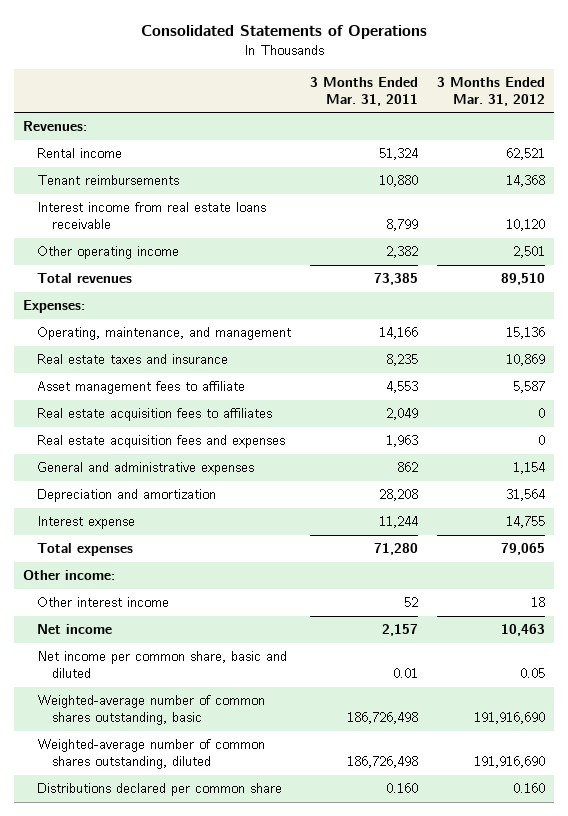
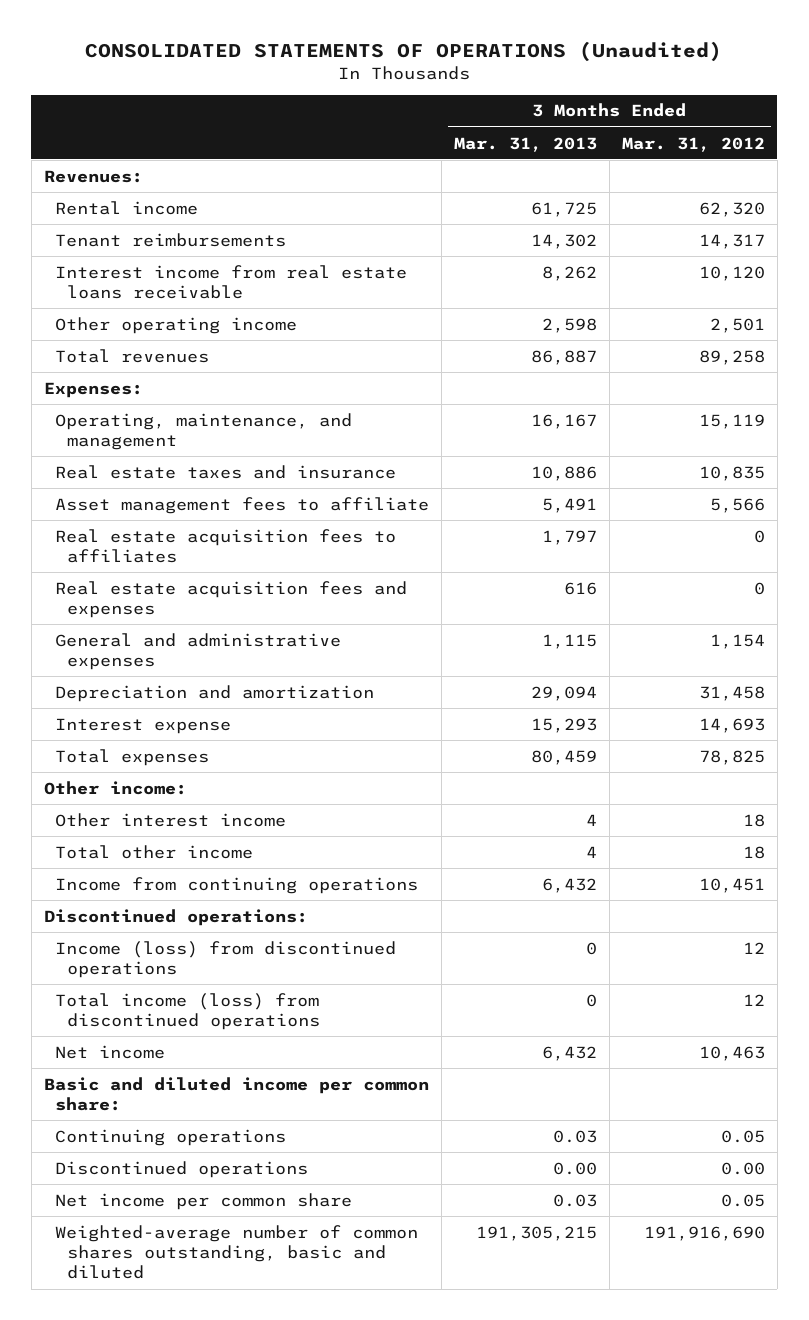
- Consolidated Statements of Operations
+ CONSOLIDATED STATEMENTS OF OPERATIONS (Unaudited)
- | 3 Months Ended Mar. 31, 2011 | 3 Months Ended Mar. 31, 2012
+ | 3 Months Ended Mar. 31, 2013 | 3 Months Ended Mar. 31, 2012
- Rental income | 51,324 | 62,521
- Tenant reimbursements | 10,880 | 14,368
+ Rental income | 61,725 | 62,320
+ Tenant reimbursements | 14,302 | 14,317
- Total revenues | 73,385 | 89,510
+ Total revenues | 86,887 | 89,258
- Operating, maintenance, and management | 14,166 | 15,136
- Real estate taxes and insurance | 8,235 | 10,869
- Asset management fees to affiliate | 4,553 | 5,587
+ Operating, maintenance, and management | 16,167 | 15,119
+ Real estate taxes and insurance | 10,886 | 10,835
+ Asset management fees to affiliate | 5,491 | 5,566
- Depreciation and amortization | 28,208 | 31,564
- Interest expense | 11,244 | 14,755
- Total expenses | 71,280 | 79,065
+ Depreciation and amortization | 29,094 | 31,458
+ Interest expense | 15,293 | 14,693
+ Total expenses | 80,459 | 78,825
+ Total other income | 4 | 18
+ Income from continuing operations | 6,432 | 10,451
+ Discontinued operations:
+ Income (loss) from discontinued operations | 0 | 12
+ Total income (loss) from discontinued operations | 0 | 12
- Net income per common share, basic and diluted | 0.01 | 0.05
- Weighted-average number of common shares outstanding, basic | 186,726,498 | 191,916,690
- Weighted-average number of common shares outstanding, diluted | 186,726,498 | 191,916,690
- Distributions declared per common share | 0.160 | 0.160
+ Basic and diluted income per common share:
+ Continuing operations | 0.03 | 0.05
+ Discontinued operations | 0.00 | 0.00
+ Net income per common share | 0.03 | 0.05
+ Weighted-average number of common shares outstanding, basic and diluted | 191,305,215 | 191,916,690

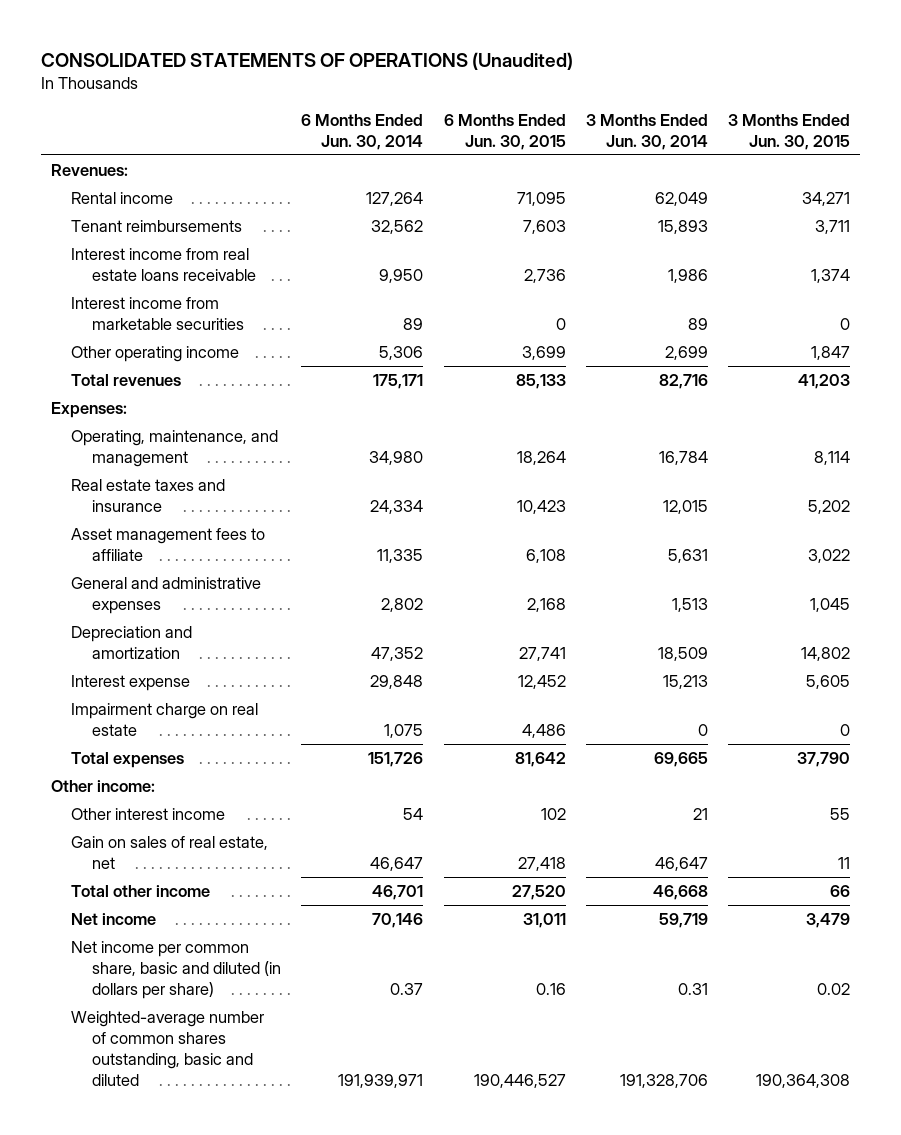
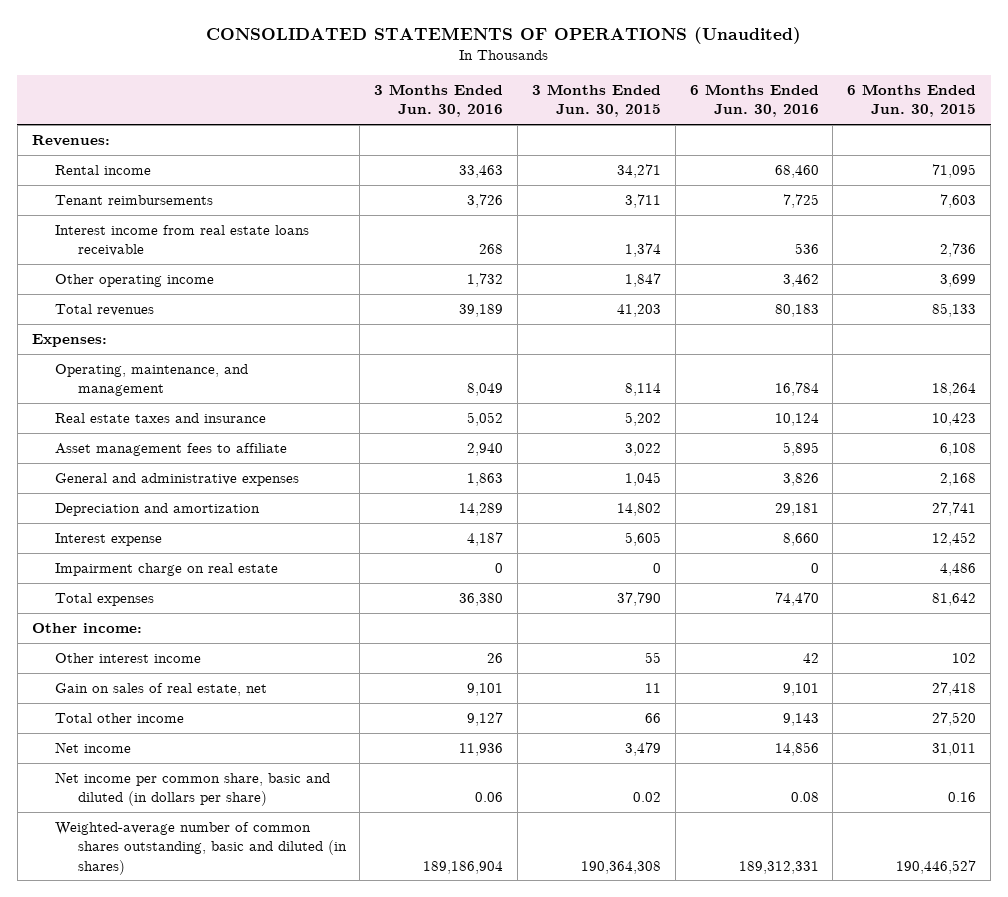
- | 6 Months Ended Jun. 30, 2014 | 6 Months Ended Jun. 30, 2015 | 3 Months Ended Jun. 30, 2014 | 3 Months Ended Jun. 30, 2015
+ | 3 Months Ended Jun. 30, 2016 | 3 Months Ended Jun. 30, 2015 | 6 Months Ended Jun. 30, 2016 | 6 Months Ended Jun. 30, 2015
- Interest income from marketable securities | 89 | 0 | 89 | 0
- Weighted-average number of common shares outstanding, basic and diluted | 191,939,971 | 190,446,527 | 191,328,706 | 190,364,308
+ Weighted-average number of common shares outstanding, basic and diluted (in shares) | 189,186,904 | 190,364,308 | 189,312,331 | 190,446,527

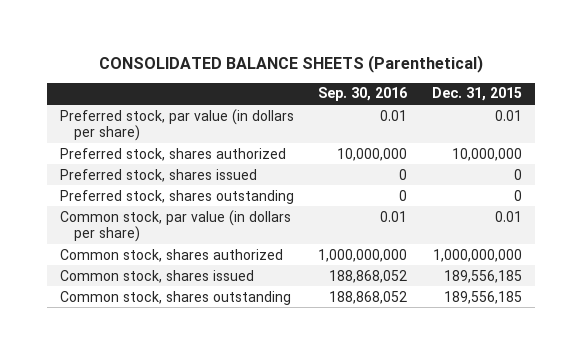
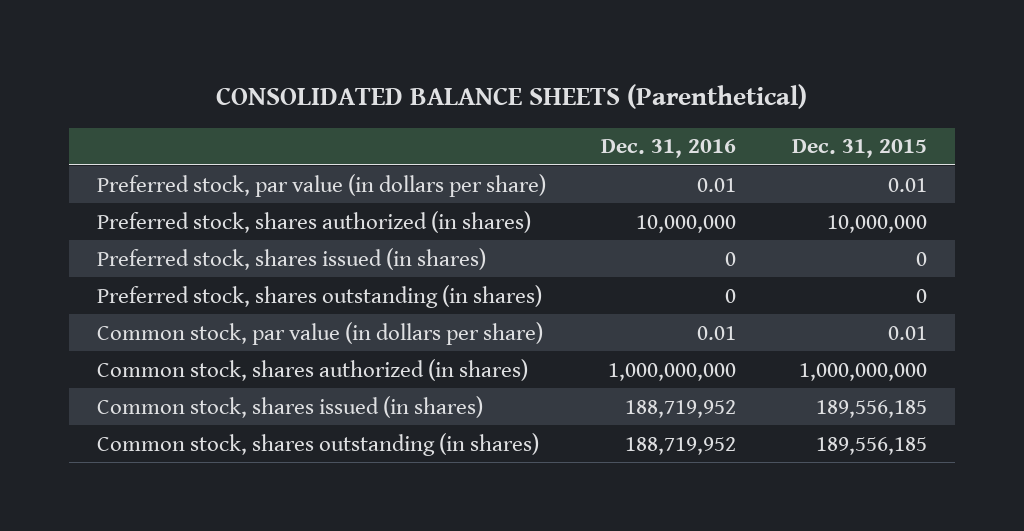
- | Sep. 30, 2016 | Dec. 31, 2015
+ | Dec. 31, 2016 | Dec. 31, 2015
- Preferred stock, shares authorized | 10,000,000 | 10,000,000
- Preferred stock, shares issued | 0 | 0
- Preferred stock, shares outstanding | 0 | 0
+ Preferred stock, shares authorized (in shares) | 10,000,000 | 10,000,000
+ Preferred stock, shares issued (in shares) | 0 | 0
+ Preferred stock, shares outstanding (in shares) | 0 | 0
- Common stock, shares authorized | 1,000,000,000 | 1,000,000,000
- Common stock, shares issued | 188,868,052 | 189,556,185
- Common stock, shares outstanding | 188,868,052 | 189,556,185
+ Common stock, shares authorized (in shares) | 1,000,000,000 | 1,000,000,000
+ Common stock, shares issued (in shares) | 188,719,952 | 189,556,185
+ Common stock, shares outstanding (in shares) | 188,719,952 | 189,556,185

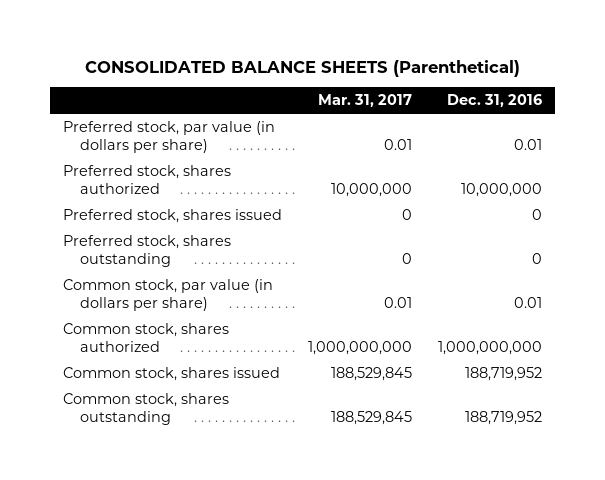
- | Dec. 31, 2016 | Dec. 31, 2015
+ | Mar. 31, 2017 | Dec. 31, 2016
- Preferred stock, shares authorized (in shares) | 10,000,000 | 10,000,000
- Preferred stock, shares issued (in shares) | 0 | 0
- Preferred stock, shares outstanding (in shares) | 0 | 0
+ Preferred stock, shares authorized | 10,000,000 | 10,000,000
+ Preferred stock, shares issued | 0 | 0
+ Preferred stock, shares outstanding | 0 | 0
- Common stock, shares authorized (in shares) | 1,000,000,000 | 1,000,000,000
- Common stock, shares issued (in shares) | 188,719,952 | 189,556,185
- Common stock, shares outstanding (in shares) | 188,719,952 | 189,556,185
+ Common stock, shares authorized | 1,000,000,000 | 1,000,000,000
+ Common stock, shares issued | 188,529,845 | 188,719,952
+ Common stock, shares outstanding | 188,529,845 | 188,719,952

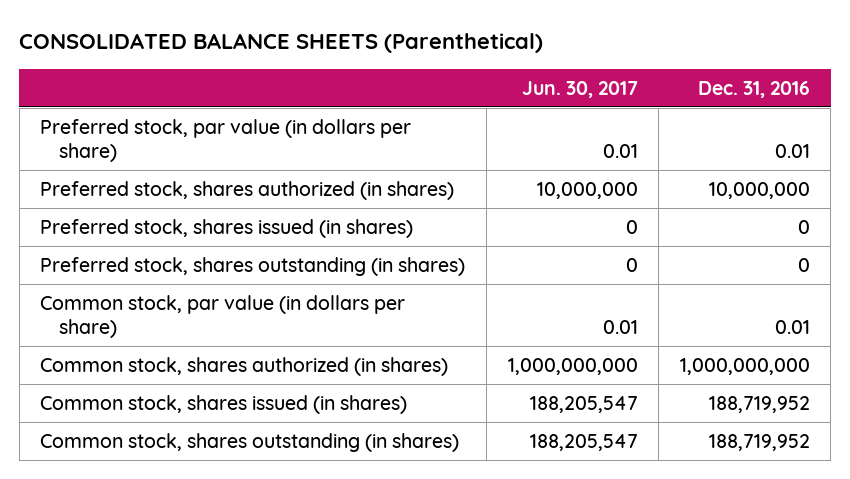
- | Mar. 31, 2017 | Dec. 31, 2016
+ | Jun. 30, 2017 | Dec. 31, 2016
- Preferred stock, shares authorized | 10,000,000 | 10,000,000
- Preferred stock, shares issued | 0 | 0
- Preferred stock, shares outstanding | 0 | 0
+ Preferred stock, shares authorized (in shares) | 10,000,000 | 10,000,000
+ Preferred stock, shares issued (in shares) | 0 | 0
+ Preferred stock, shares outstanding (in shares) | 0 | 0
- Common stock, shares authorized | 1,000,000,000 | 1,000,000,000
- Common stock, shares issued | 188,529,845 | 188,719,952
- Common stock, shares outstanding | 188,529,845 | 188,719,952
+ Common stock, shares authorized (in shares) | 1,000,000,000 | 1,000,000,000
+ Common stock, shares issued (in shares) | 188,205,547 | 188,719,952
+ Common stock, shares outstanding (in shares) | 188,205,547 | 188,719,952

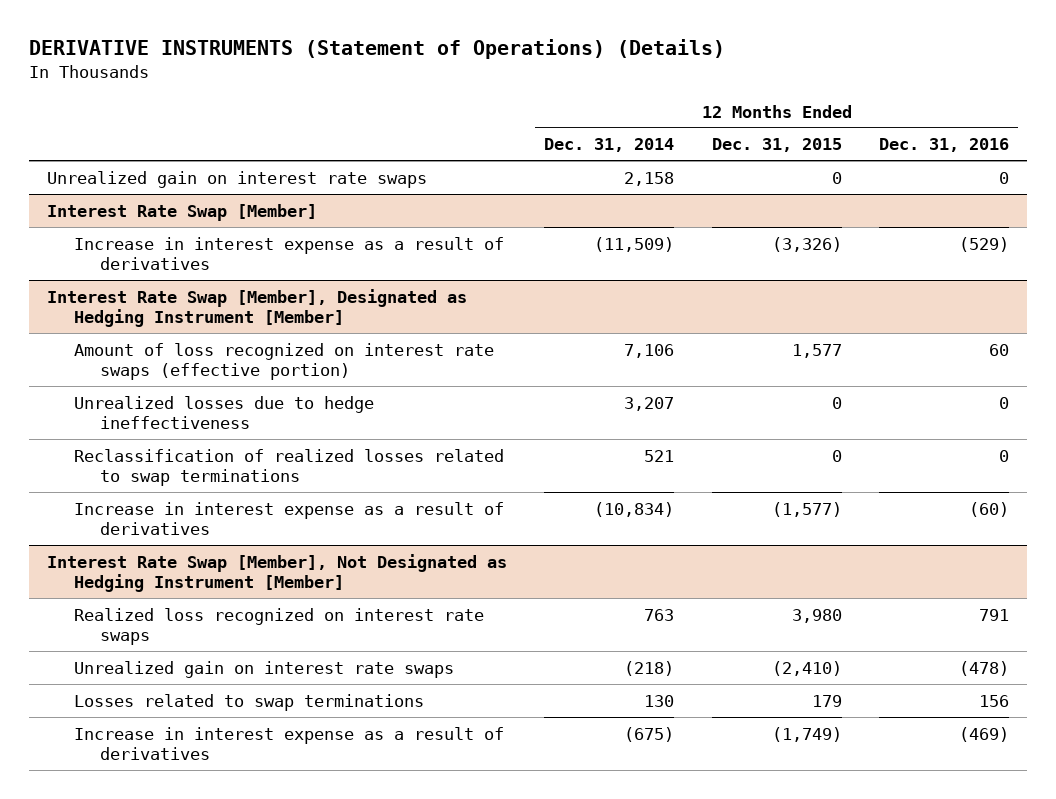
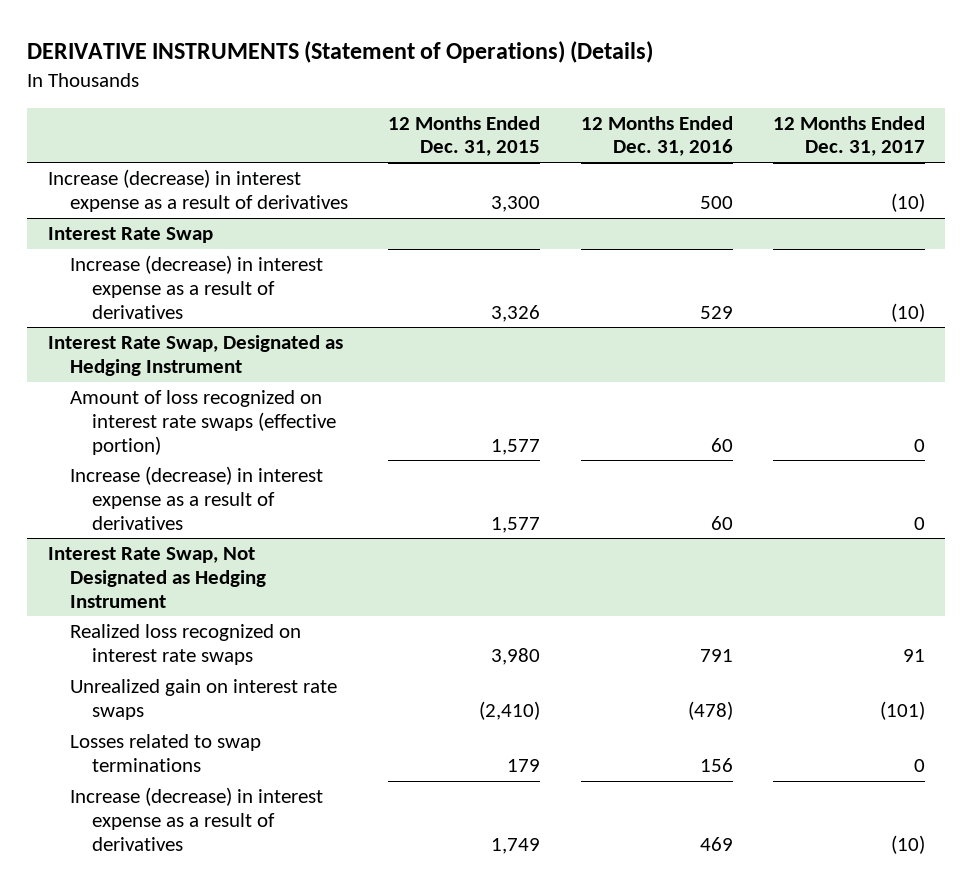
- | 12 Months Ended Dec. 31, 2014 | 12 Months Ended Dec. 31, 2015 | 12 Months Ended Dec. 31, 2016
+ | 12 Months Ended Dec. 31, 2015 | 12 Months Ended Dec. 31, 2016 | 12 Months Ended Dec. 31, 2017
- Unrealized gain on interest rate swaps | 2,158 | 0 | 0
- Interest Rate Swap [Member]
- Increase in interest expense as a result of derivatives | (11,509) | (3,326) | (529)
- Interest Rate Swap [Member], Designated as Hedging Instrument [Member]
+ Increase (decrease) in interest expense as a result of derivatives | 3,300 | 500 | (10)
+ Interest Rate Swap
+ Increase (decrease) in interest expense as a result of derivatives | 3,326 | 529 | (10)
+ Interest Rate Swap, Designated as Hedging Instrument
- Unrealized losses due to hedge ineffectiveness | 3,207 | 0 | 0
- Reclassification of realized losses related to swap terminations | 521 | 0 | 0
- Increase in interest expense as a result of derivatives | (10,834) | (1,577) | (60)
- Interest Rate Swap [Member], Not Designated as Hedging Instrument [Member]
+ Increase (decrease) in interest expense as a result of derivatives | 1,577 | 60 | 0
+ Interest Rate Swap, Not Designated as Hedging Instrument
- Increase in interest expense as a result of derivatives | (675) | (1,749) | (469)
+ Increase (decrease) in interest expense as a result of derivatives | 1,749 | 469 | (10)

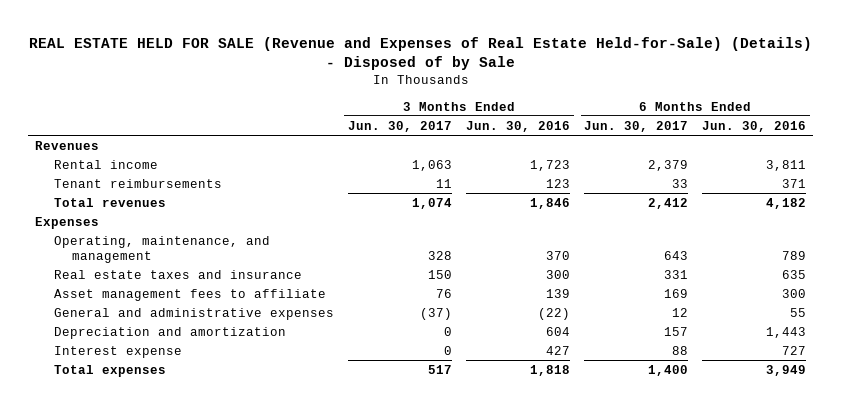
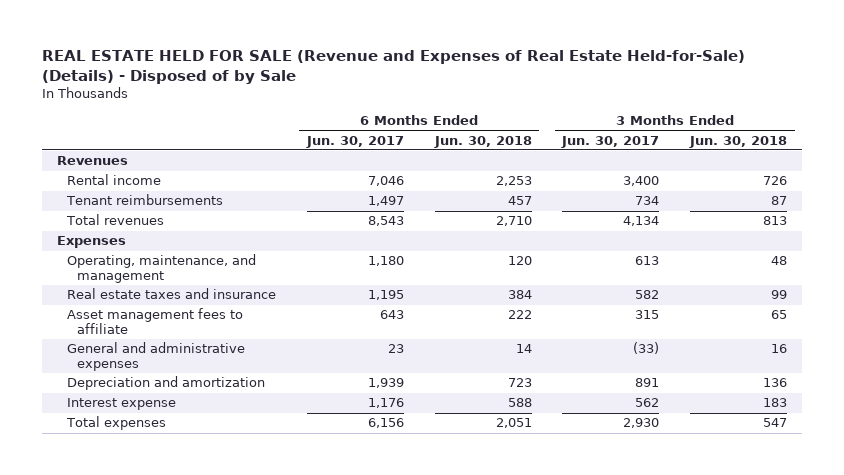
- | 3 Months Ended Jun. 30, 2017 | 3 Months Ended Jun. 30, 2016 | 6 Months Ended Jun. 30, 2017 | 6 Months Ended Jun. 30, 2016
+ | 6 Months Ended Jun. 30, 2017 | 6 Months Ended Jun. 30, 2018 | 3 Months Ended Jun. 30, 2017 | 3 Months Ended Jun. 30, 2018
- Rental income | 1,063 | 1,723 | 2,379 | 3,811
- Tenant reimbursements | 11 | 123 | 33 | 371
- Total revenues | 1,074 | 1,846 | 2,412 | 4,182
+ Rental income | 7,046 | 2,253 | 3,400 | 726
+ Tenant reimbursements | 1,497 | 457 | 734 | 87
+ Total revenues | 8,543 | 2,710 | 4,134 | 813
- Operating, maintenance, and management | 328 | 370 | 643 | 789
- Real estate taxes and insurance | 150 | 300 | 331 | 635
- Asset management fees to affiliate | 76 | 139 | 169 | 300
- General and administrative expenses | (37) | (22) | 12 | 55
- Depreciation and amortization | 0 | 604 | 157 | 1,443
- Interest expense | 0 | 427 | 88 | 727
- Total expenses | 517 | 1,818 | 1,400 | 3,949
+ Operating, maintenance, and management | 1,180 | 120 | 613 | 48
+ Real estate taxes and insurance | 1,195 | 384 | 582 | 99
+ Asset management fees to affiliate | 643 | 222 | 315 | 65
+ General and administrative expenses | 23 | 14 | (33) | 16
+ Depreciation and amortization | 1,939 | 723 | 891 | 136
+ Interest expense | 1,176 | 588 | 562 | 183
+ Total expenses | 6,156 | 2,051 | 2,930 | 547

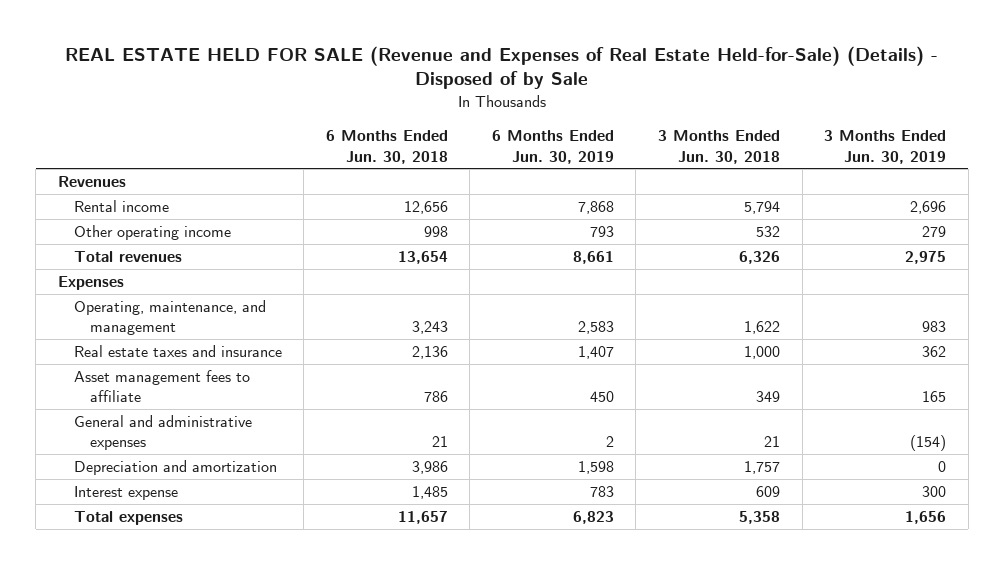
- | 6 Months Ended Jun. 30, 2017 | 6 Months Ended Jun. 30, 2018 | 3 Months Ended Jun. 30, 2017 | 3 Months Ended Jun. 30, 2018
+ | 6 Months Ended Jun. 30, 2018 | 6 Months Ended Jun. 30, 2019 | 3 Months Ended Jun. 30, 2018 | 3 Months Ended Jun. 30, 2019
- Rental income | 7,046 | 2,253 | 3,400 | 726
- Tenant reimbursements | 1,497 | 457 | 734 | 87
- Total revenues | 8,543 | 2,710 | 4,134 | 813
+ Rental income | 12,656 | 7,868 | 5,794 | 2,696
+ Other operating income | 998 | 793 | 532 | 279
+ Total revenues | 13,654 | 8,661 | 6,326 | 2,975
- Operating, maintenance, and management | 1,180 | 120 | 613 | 48
- Real estate taxes and insurance | 1,195 | 384 | 582 | 99
- Asset management fees to affiliate | 643 | 222 | 315 | 65
- General and administrative expenses | 23 | 14 | (33) | 16
- Depreciation and amortization | 1,939 | 723 | 891 | 136
- Interest expense | 1,176 | 588 | 562 | 183
- Total expenses | 6,156 | 2,051 | 2,930 | 547
+ Operating, maintenance, and management | 3,243 | 2,583 | 1,622 | 983
+ Real estate taxes and insurance | 2,136 | 1,407 | 1,000 | 362
+ Asset management fees to affiliate | 786 | 450 | 349 | 165
+ General and administrative expenses | 21 | 2 | 21 | (154)
+ Depreciation and amortization | 3,986 | 1,598 | 1,757 | 0
+ Interest expense | 1,485 | 783 | 609 | 300
+ Total expenses | 11,657 | 6,823 | 5,358 | 1,656

